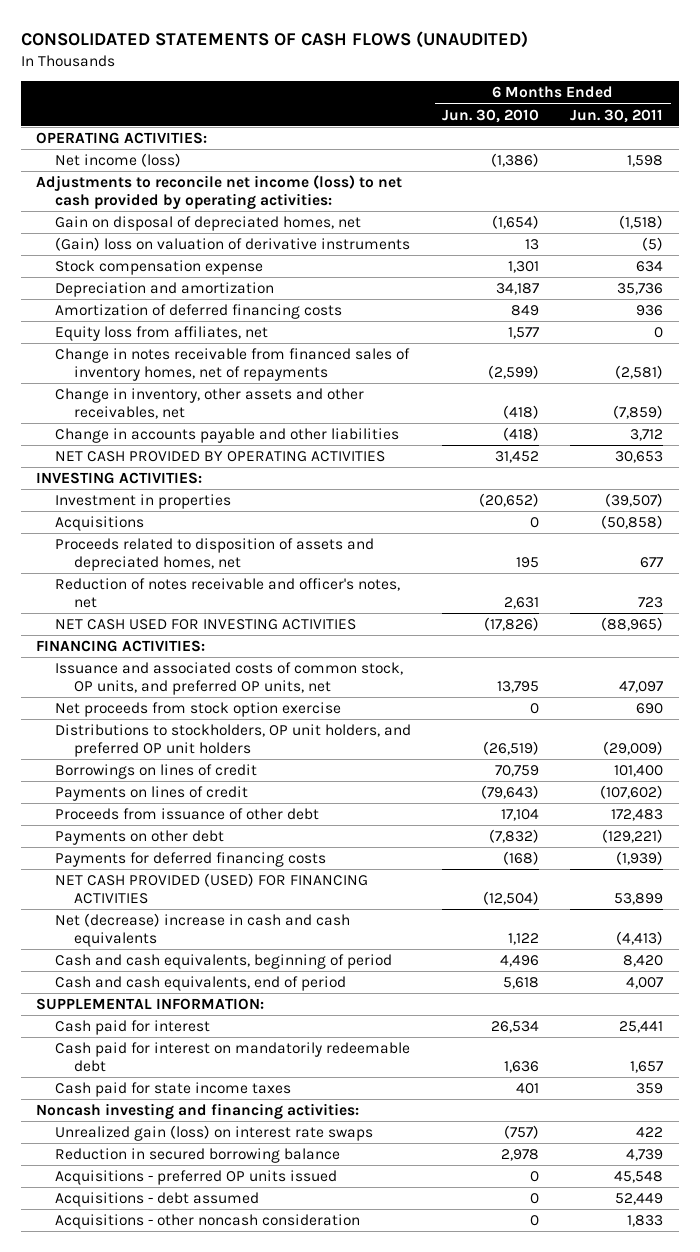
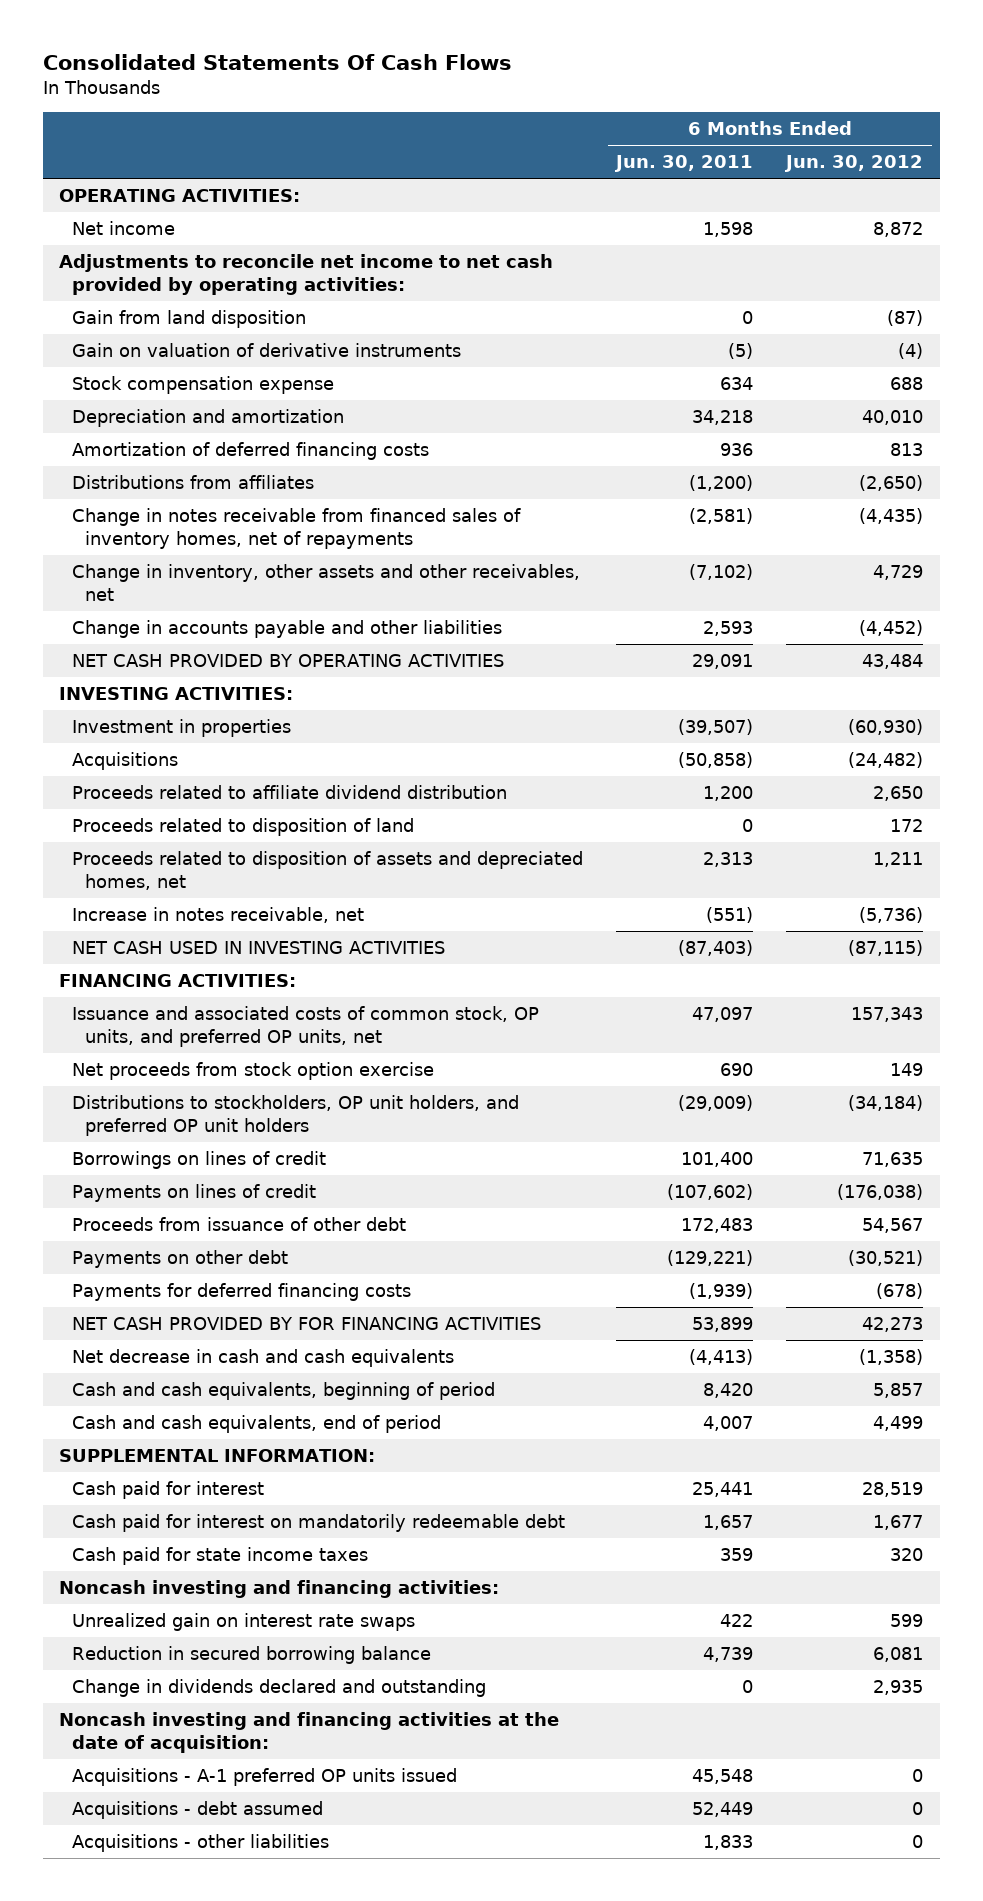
- CONSOLIDATED STATEMENTS OF CASH FLOWS (UNAUDITED)
+ Consolidated Statements Of Cash Flows
- | 6 Months Ended Jun. 30, 2010 | 6 Months Ended Jun. 30, 2011
+ | 6 Months Ended Jun. 30, 2011 | 6 Months Ended Jun. 30, 2012
- Net income (loss) | (1,386) | 1,598
- Adjustments to reconcile net income (loss) to net cash provided by operating activities:
- Gain on disposal of depreciated homes, net | (1,654) | (1,518)
- (Gain) loss on valuation of derivative instruments | 13 | (5)
+ Net income | 1,598 | 8,872
+ Adjustments to reconcile net income to net cash provided by operating activities:
+ Gain from land disposition | 0 | (87)
+ Gain on valuation of derivative instruments | (5) | (4)
- Depreciation and amortization | 34,187 | 35,736
+ Depreciation and amortization | 34,218 | 40,010
- Equity loss from affiliates, net | 1,577 | 0
+ Distributions from affiliates | (1,200) | (2,650)
- Change in inventory, other assets and other receivables, net | (418) | (7,859)
- Change in accounts payable and other liabilities | (418) | 3,712
- NET CASH PROVIDED BY OPERATING ACTIVITIES | 31,452 | 30,653
+ Change in inventory, other assets and other receivables, net | (7,102) | 4,729
+ Change in accounts payable and other liabilities | 2,593 | (4,452)
+ NET CASH PROVIDED BY OPERATING ACTIVITIES | 29,091 | 43,484
- Proceeds related to disposition of assets and depreciated homes, net | 195 | 677
- Reduction of notes receivable and officer's notes, net | 2,631 | 723
- NET CASH USED FOR INVESTING ACTIVITIES | (17,826) | (88,965)
+ Proceeds related to affiliate dividend distribution | 1,200 | 2,650
+ Proceeds related to disposition of land | 0 | 172
+ Proceeds related to disposition of assets and depreciated homes, net | 2,313 | 1,211
+ Increase in notes receivable, net | (551) | (5,736)
+ NET CASH USED IN INVESTING ACTIVITIES | (87,403) | (87,115)
- NET CASH PROVIDED (USED) FOR FINANCING ACTIVITIES | (12,504) | 53,899
- Net (decrease) increase in cash and cash equivalents | 1,122 | (4,413)
+ NET CASH PROVIDED BY FOR FINANCING ACTIVITIES | 53,899 | 42,273
+ Net decrease in cash and cash equivalents | (4,413) | (1,358)
- Unrealized gain (loss) on interest rate swaps | (757) | 422
+ Unrealized gain on interest rate swaps | 422 | 599
- Acquisitions - preferred OP units issued | 0 | 45,548
+ Change in dividends declared and outstanding | 0 | 2,935
+ Noncash investing and financing activities at the date of acquisition:
+ Acquisitions - A-1 preferred OP units issued | 45,548 | 0
- Acquisitions - other noncash consideration | 0 | 1,833
+ Acquisitions - other liabilities | 1,833 | 0

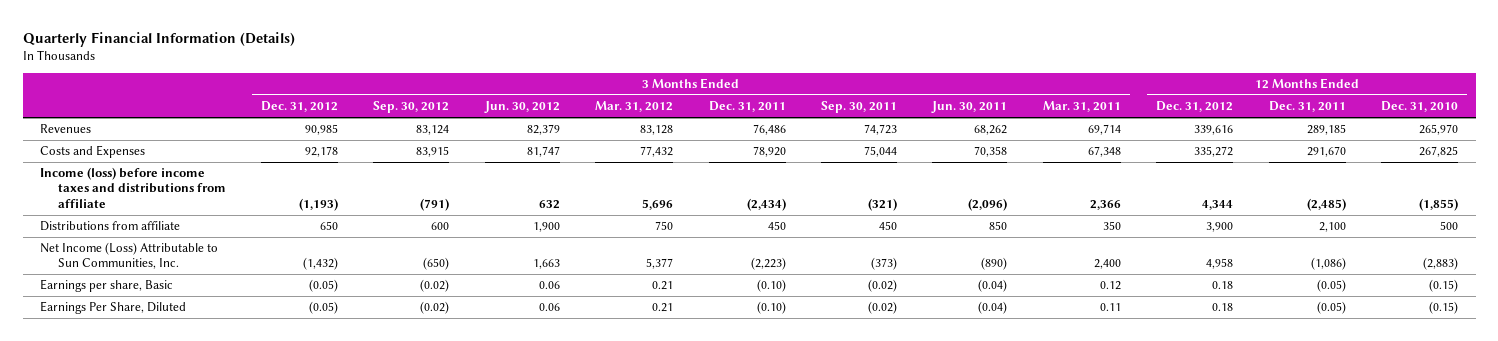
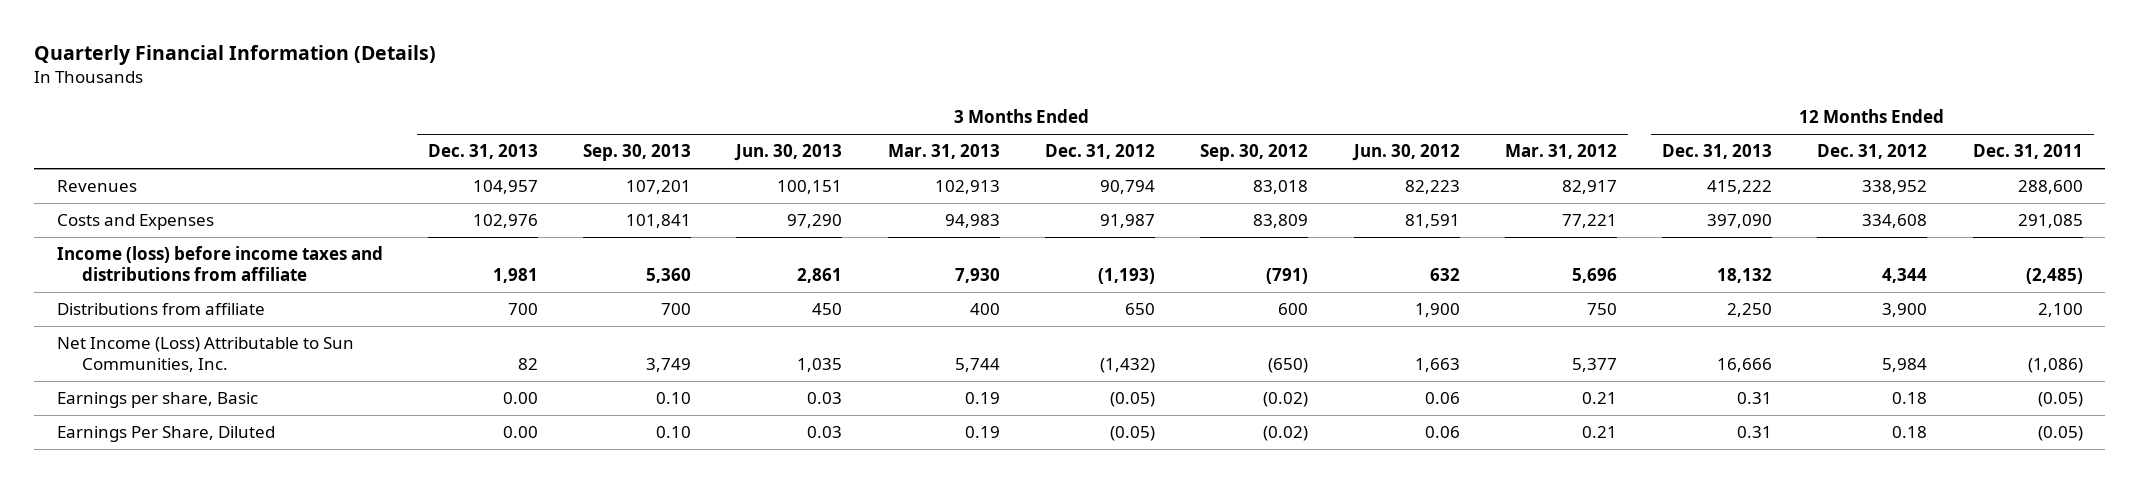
- | 3 Months Ended Dec. 31, 2012 | 3 Months Ended Sep. 30, 2012 | 3 Months Ended Jun. 30, 2012 | 3 Months Ended Mar. 31, 2012 | 3 Months Ended Dec. 31, 2011 | 3 Months Ended Sep. 30, 2011 | 3 Months Ended Jun. 30, 2011 | 3 Months Ended Mar. 31, 2011 | 12 Months Ended Dec. 31, 2012 | 12 Months Ended Dec. 31, 2011 | 12 Months Ended Dec. 31, 2010
+ | 3 Months Ended Dec. 31, 2013 | 3 Months Ended Sep. 30, 2013 | 3 Months Ended Jun. 30, 2013 | 3 Months Ended Mar. 31, 2013 | 3 Months Ended Dec. 31, 2012 | 3 Months Ended Sep. 30, 2012 | 3 Months Ended Jun. 30, 2012 | 3 Months Ended Mar. 31, 2012 | 12 Months Ended Dec. 31, 2013 | 12 Months Ended Dec. 31, 2012 | 12 Months Ended Dec. 31, 2011
- Revenues | 90,985 | 83,124 | 82,379 | 83,128 | 76,486 | 74,723 | 68,262 | 69,714 | 339,616 | 289,185 | 265,970
- Costs and Expenses | 92,178 | 83,915 | 81,747 | 77,432 | 78,920 | 75,044 | 70,358 | 67,348 | 335,272 | 291,670 | 267,825
+ Revenues | 104,957 | 107,201 | 100,151 | 102,913 | 90,794 | 83,018 | 82,223 | 82,917 | 415,222 | 338,952 | 288,600
+ Costs and Expenses | 102,976 | 101,841 | 97,290 | 94,983 | 91,987 | 83,809 | 81,591 | 77,221 | 397,090 | 334,608 | 291,085
- Net Income (Loss) Attributable to Sun Communities, Inc. | (1,432) | (650) | 1,663 | 5,377 | (2,223) | (373) | (890) | 2,400 | 4,958 | (1,086) | (2,883)
+ Net Income (Loss) Attributable to Sun Communities, Inc. | 82 | 3,749 | 1,035 | 5,744 | (1,432) | (650) | 1,663 | 5,377 | 16,666 | 5,984 | (1,086)

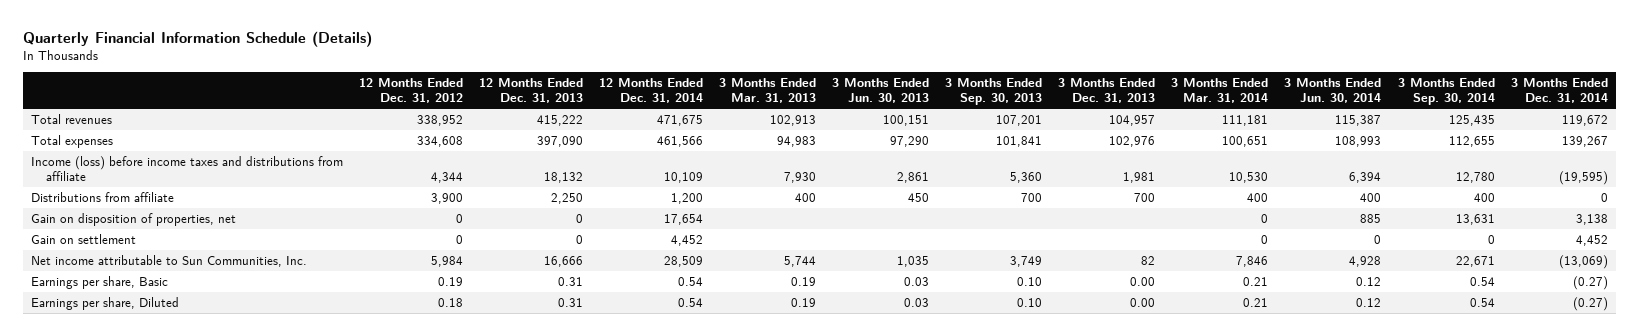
- Quarterly Financial Information (Details)
+ Quarterly Financial Information Schedule (Details)
- | 3 Months Ended Dec. 31, 2013 | 3 Months Ended Sep. 30, 2013 | 3 Months Ended Jun. 30, 2013 | 3 Months Ended Mar. 31, 2013 | 3 Months Ended Dec. 31, 2012 | 3 Months Ended Sep. 30, 2012 | 3 Months Ended Jun. 30, 2012 | 3 Months Ended Mar. 31, 2012 | 12 Months Ended Dec. 31, 2013 | 12 Months Ended Dec. 31, 2012 | 12 Months Ended Dec. 31, 2011
+ | 12 Months Ended Dec. 31, 2012 | 12 Months Ended Dec. 31, 2013 | 12 Months Ended Dec. 31, 2014 | 3 Months Ended Mar. 31, 2013 | 3 Months Ended Jun. 30, 2013 | 3 Months Ended Sep. 30, 2013 | 3 Months Ended Dec. 31, 2013 | 3 Months Ended Mar. 31, 2014 | 3 Months Ended Jun. 30, 2014 | 3 Months Ended Sep. 30, 2014 | 3 Months Ended Dec. 31, 2014
- Revenues | 104,957 | 107,201 | 100,151 | 102,913 | 90,794 | 83,018 | 82,223 | 82,917 | 415,222 | 338,952 | 288,600
- Costs and Expenses | 102,976 | 101,841 | 97,290 | 94,983 | 91,987 | 83,809 | 81,591 | 77,221 | 397,090 | 334,608 | 291,085
+ Total revenues | 338,952 | 415,222 | 471,675 | 102,913 | 100,151 | 107,201 | 104,957 | 111,181 | 115,387 | 125,435 | 119,672
+ Total expenses | 334,608 | 397,090 | 461,566 | 94,983 | 97,290 | 101,841 | 102,976 | 100,651 | 108,993 | 112,655 | 139,267
- Net Income (Loss) Attributable to Sun Communities, Inc. | 82 | 3,749 | 1,035 | 5,744 | (1,432) | (650) | 1,663 | 5,377 | 16,666 | 5,984 | (1,086)
- Earnings per share, Basic | 0.00 | 0.10 | 0.03 | 0.19 | (0.05) | (0.02) | 0.06 | 0.21 | 0.31 | 0.18 | (0.05)
- Earnings Per Share, Diluted | 0.00 | 0.10 | 0.03 | 0.19 | (0.05) | (0.02) | 0.06 | 0.21 | 0.31 | 0.18 | (0.05)
+ Gain on disposition of properties, net | 0 | 0 | 17,654 | | | | | 0 | 885 | 13,631 | 3,138
+ Gain on settlement | 0 | 0 | 4,452 | | | | | 0 | 0 | 0 | 4,452
+ Net income attributable to Sun Communities, Inc. | 5,984 | 16,666 | 28,509 | 5,744 | 1,035 | 3,749 | 82 | 7,846 | 4,928 | 22,671 | (13,069)
+ Earnings per share, Basic | 0.19 | 0.31 | 0.54 | 0.19 | 0.03 | 0.10 | 0.00 | 0.21 | 0.12 | 0.54 | (0.27)
+ Earnings per share, Diluted | 0.18 | 0.31 | 0.54 | 0.19 | 0.03 | 0.10 | 0.00 | 0.21 | 0.12 | 0.54 | (0.27)

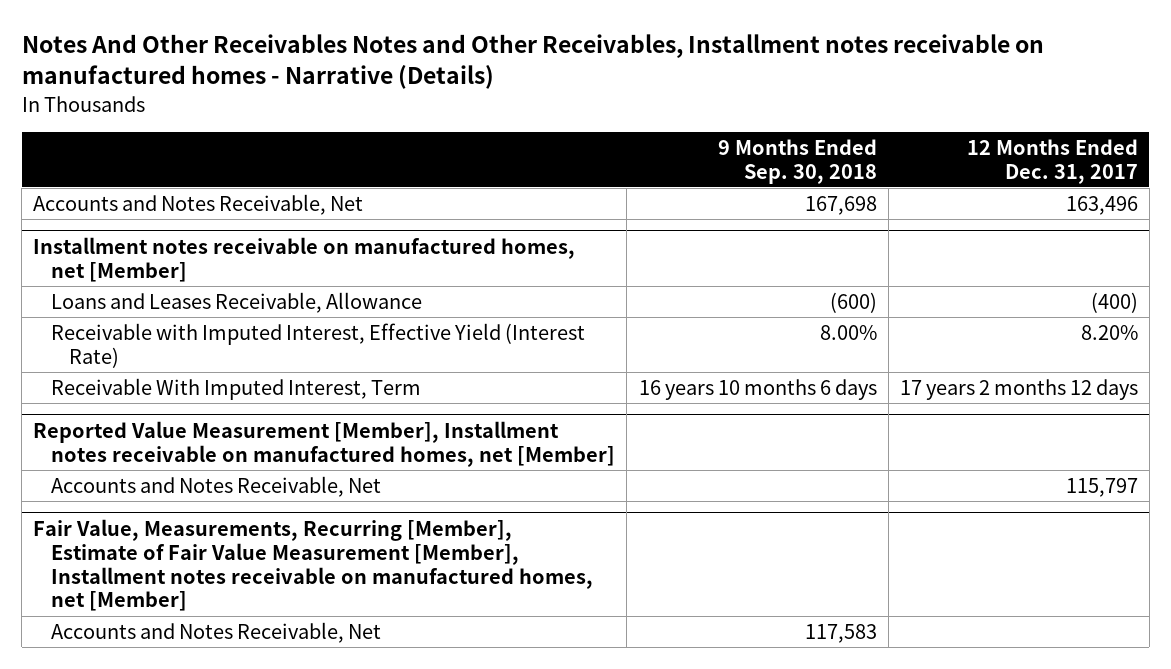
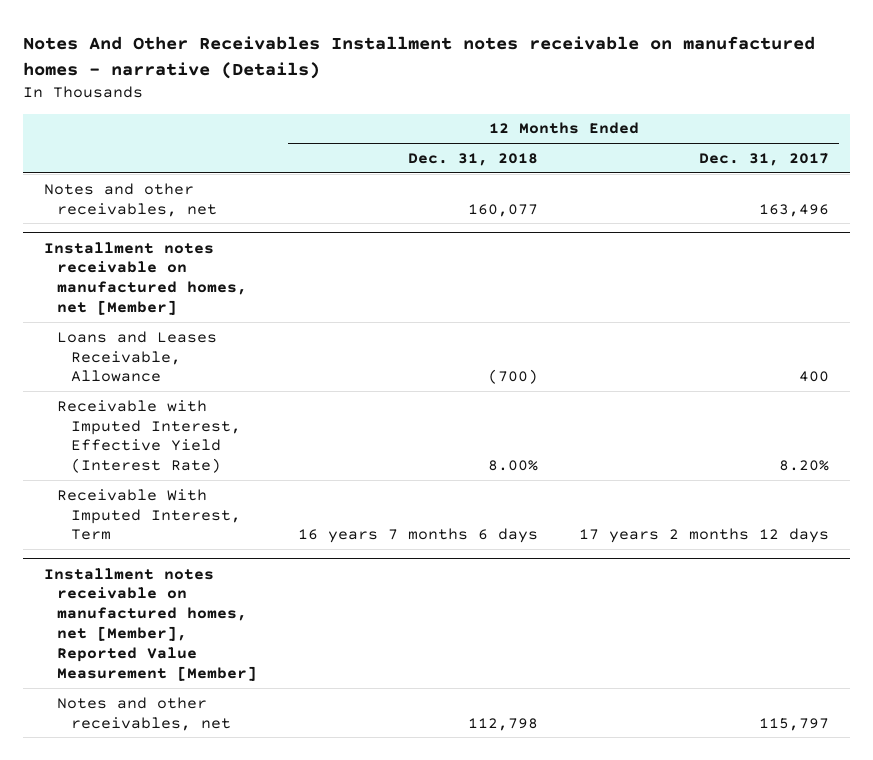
- Notes And Other Receivables Notes and Other Receivables, Installment notes receivable on manufactured homes - Narrative (Details)
+ Notes And Other Receivables Installment notes receivable on manufactured homes - narrative (Details)
- | 9 Months Ended Sep. 30, 2018 | 12 Months Ended Dec. 31, 2017
+ | 12 Months Ended Dec. 31, 2018 | 12 Months Ended Dec. 31, 2017
- Accounts and Notes Receivable, Net | 167,698 | 163,496
+ Notes and other receivables, net | 160,077 | 163,496
@ Installment notes receivable on manufactured homes, net [Member]
- Loans and Leases Receivable, Allowance | (600) | (400)
+ Loans and Leases Receivable, Allowance | (700) | 400
- Reported Value Measurement [Member], Installment notes receivable on manufactured homes, net [Member]
- Accounts and Notes Receivable, Net | | 115,797
- Fair Value, Measurements, Recurring [Member], Estimate of Fair Value Measurement [Member], Installment notes receivable on manufactured homes, net [Member]
- Accounts and Notes Receivable, Net | 117,583 |
+ Installment notes receivable on manufactured homes, net [Member], Reported Value Measurement [Member]
+ Notes and other receivables, net | 112,798 | 115,797

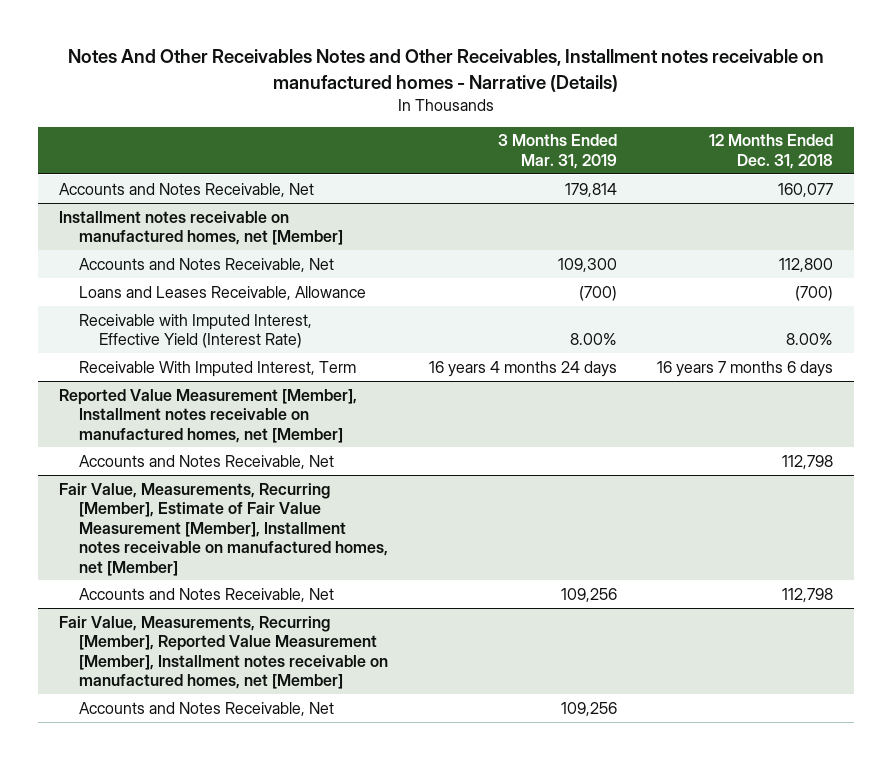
- Notes And Other Receivables Installment notes receivable on manufactured homes - narrative (Details)
+ Notes And Other Receivables Notes and Other Receivables, Installment notes receivable on manufactured homes - Narrative (Details)
- | 12 Months Ended Dec. 31, 2018 | 12 Months Ended Dec. 31, 2017
+ | 3 Months Ended Mar. 31, 2019 | 12 Months Ended Dec. 31, 2018
- Notes and other receivables, net | 160,077 | 163,496
+ Accounts and Notes Receivable, Net | 179,814 | 160,077
@ Installment notes receivable on manufactured homes, net [Member]
+ Accounts and Notes Receivable, Net | 109,300 | 112,800
- Installment notes receivable on manufactured homes, net [Member], Reported Value Measurement [Member]
- Notes and other receivables, net | 112,798 | 115,797
+ Reported Value Measurement [Member], Installment notes receivable on manufactured homes, net [Member]
+ Accounts and Notes Receivable, Net | | 112,798
+ Fair Value, Measurements, Recurring [Member], Estimate of Fair Value Measurement [Member], Installment notes receivable on manufactured homes, net [Member]
+ Accounts and Notes Receivable, Net | 109,256 | 112,798
+ Fair Value, Measurements, Recurring [Member], Reported Value Measurement [Member], Installment notes receivable on manufactured homes, net [Member]
+ Accounts and Notes Receivable, Net | 109,256 |

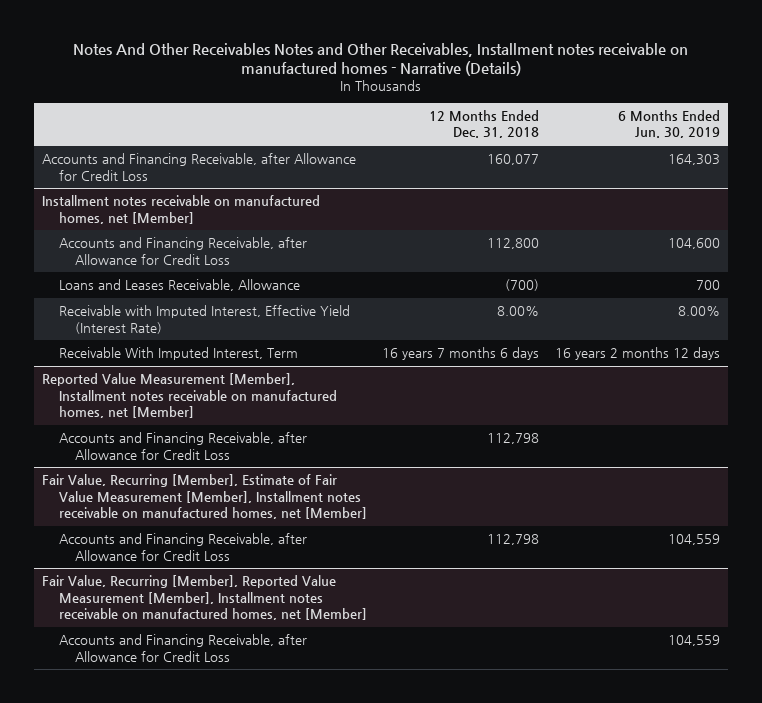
- | 3 Months Ended Mar. 31, 2019 | 12 Months Ended Dec. 31, 2018
+ | 12 Months Ended Dec. 31, 2018 | 6 Months Ended Jun. 30, 2019
- Accounts and Notes Receivable, Net | 179,814 | 160,077
+ Accounts and Financing Receivable, after Allowance for Credit Loss | 160,077 | 164,303
@ Installment notes receivable on manufactured homes, net [Member]
- Accounts and Notes Receivable, Net | 109,300 | 112,800
+ Accounts and Financing Receivable, after Allowance for Credit Loss | 112,800 | 104,600
@ Reported Value Measurement [Member], Installment notes receivable on manufactured homes, net [Member]
- Accounts and Notes Receivable, Net | | 112,798
- Fair Value, Measurements, Recurring [Member], Estimate of Fair Value Measurement [Member], Installment notes receivable on manufactured homes, net [Member]
- Accounts and Notes Receivable, Net | 109,256 | 112,798
- Fair Value, Measurements, Recurring [Member], Reported Value Measurement [Member], Installment notes receivable on manufactured homes, net [Member]
- Accounts and Notes Receivable, Net | 109,256 |
@ Reported Value Measurement [Member], Installment notes receivable on manufactured homes, net [Member]
+ Accounts and Financing Receivable, after Allowance for Credit Loss | 112,798 |
+ Fair Value, Recurring [Member], Estimate of Fair Value Measurement [Member], Installment notes receivable on manufactured homes, net [Member]
+ Accounts and Financing Receivable, after Allowance for Credit Loss | 112,798 | 104,559
+ Fair Value, Recurring [Member], Reported Value Measurement [Member], Installment notes receivable on manufactured homes, net [Member]
+ Accounts and Financing Receivable, after Allowance for Credit Loss | | 104,559

